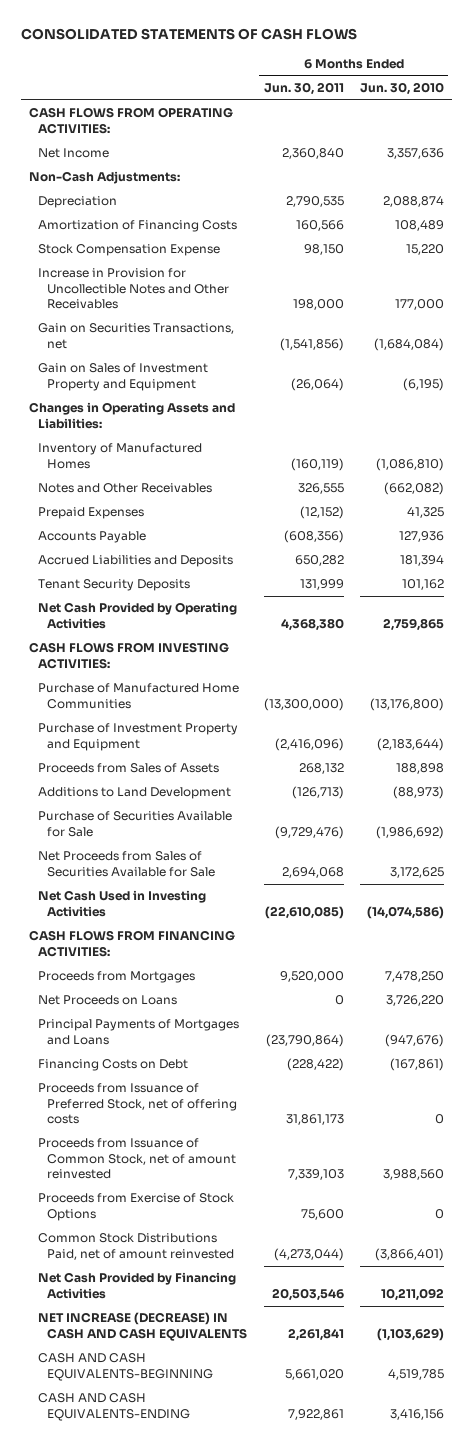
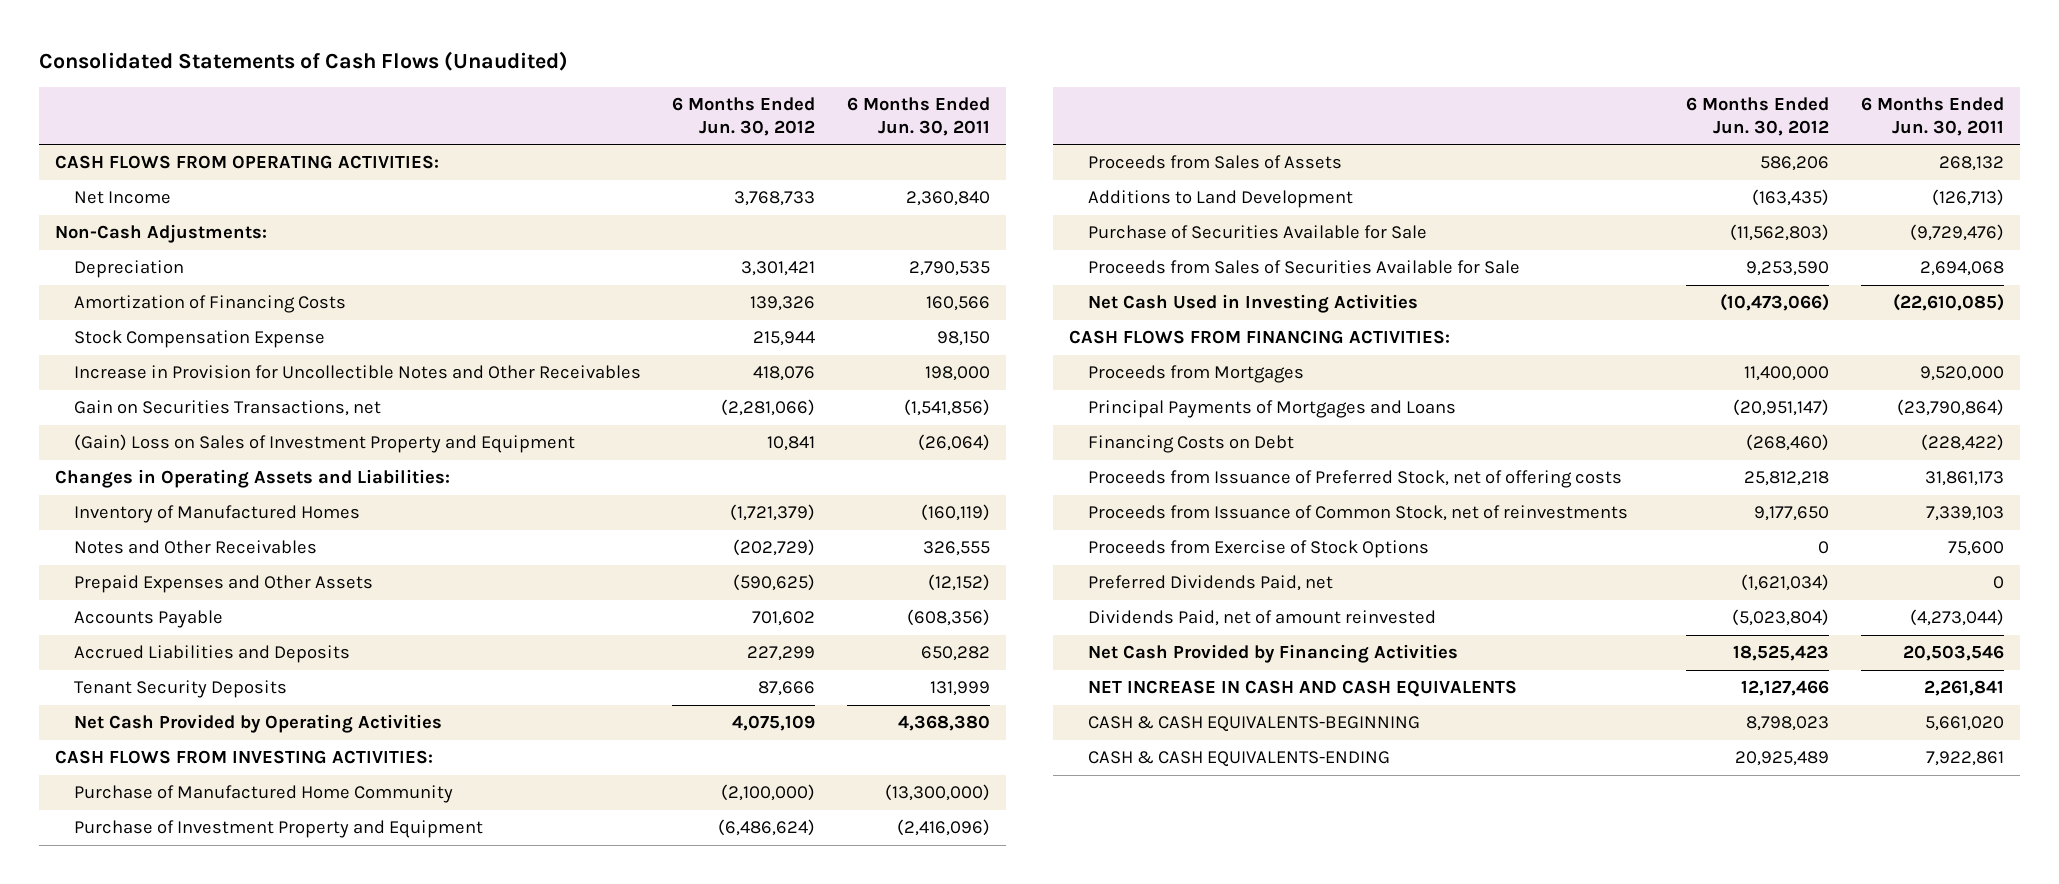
- CONSOLIDATED STATEMENTS OF CASH FLOWS
+ Consolidated Statements of Cash Flows (Unaudited)
- | 6 Months Ended Jun. 30, 2011 | 6 Months Ended Jun. 30, 2010
+ | 6 Months Ended Jun. 30, 2012 | 6 Months Ended Jun. 30, 2011
- Gain on Sales of Investment Property and Equipment | (26,064) | (6,195)
+ (Gain) Loss on Sales of Investment Property and Equipment | 10,841 | (26,064)
- Prepaid Expenses | (12,152) | 41,325
+ Prepaid Expenses and Other Assets | (590,625) | (12,152)
- Purchase of Manufactured Home Communities | (13,300,000) | (13,176,800)
+ Purchase of Manufactured Home Community | (2,100,000) | (13,300,000)
- Net Proceeds from Sales of Securities Available for Sale | 2,694,068 | 3,172,625
+ Proceeds from Sales of Securities Available for Sale | 9,253,590 | 2,694,068
- Net Proceeds on Loans | 0 | 3,726,220
- Proceeds from Issuance of Common Stock, net of amount reinvested | 7,339,103 | 3,988,560
+ Proceeds from Issuance of Common Stock, net of reinvestments | 9,177,650 | 7,339,103
- Common Stock Distributions Paid, net of amount reinvested | (4,273,044) | (3,866,401)
+ Preferred Dividends Paid, net | (1,621,034) | 0
+ Dividends Paid, net of amount reinvested | (5,023,804) | (4,273,044)
- NET INCREASE (DECREASE) IN CASH AND CASH EQUIVALENTS | 2,261,841 | (1,103,629)
- CASH AND CASH EQUIVALENTS-BEGINNING | 5,661,020 | 4,519,785
- CASH AND CASH EQUIVALENTS-ENDING | 7,922,861 | 3,416,156
+ NET INCREASE IN CASH AND CASH EQUIVALENTS | 12,127,466 | 2,261,841
+ CASH & CASH EQUIVALENTS-BEGINNING | 8,798,023 | 5,661,020
+ CASH & CASH EQUIVALENTS-ENDING | 20,925,489 | 7,922,861

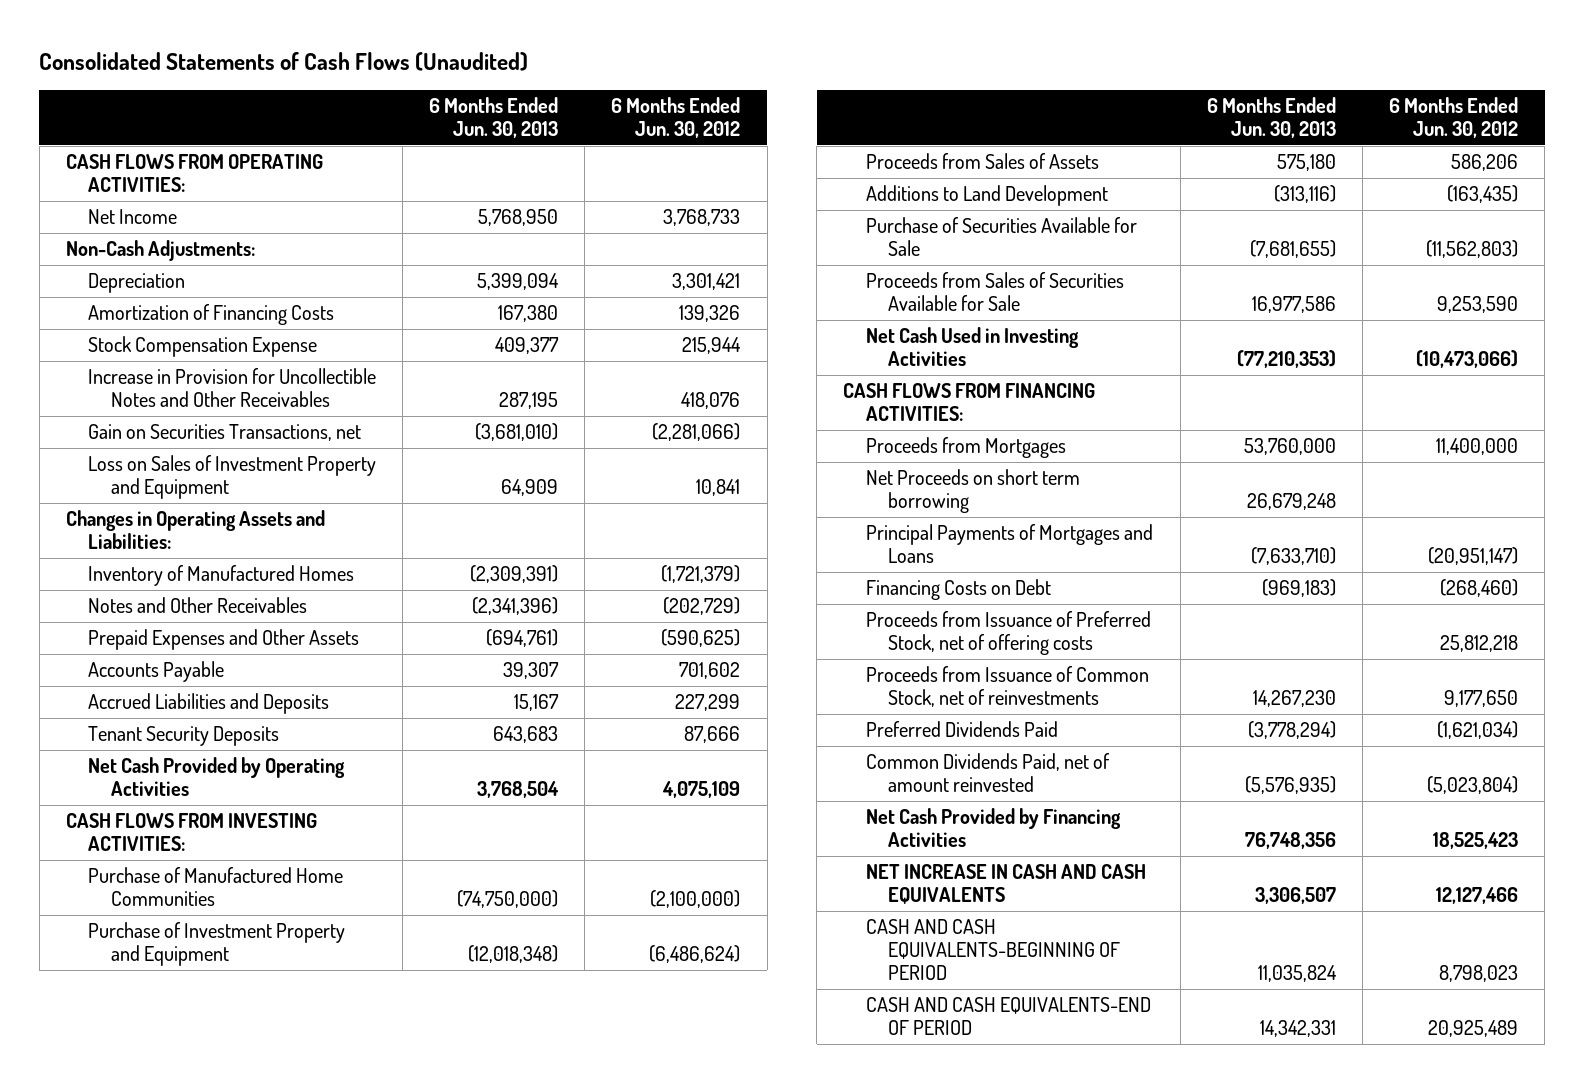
- | 6 Months Ended Jun. 30, 2012 | 6 Months Ended Jun. 30, 2011
+ | 6 Months Ended Jun. 30, 2013 | 6 Months Ended Jun. 30, 2012
- (Gain) Loss on Sales of Investment Property and Equipment | 10,841 | (26,064)
+ Loss on Sales of Investment Property and Equipment | 64,909 | 10,841
- Purchase of Manufactured Home Community | (2,100,000) | (13,300,000)
+ Purchase of Manufactured Home Communities | (74,750,000) | (2,100,000)
+ Net Proceeds on short term borrowing | 26,679,248 |
- Proceeds from Exercise of Stock Options | 0 | 75,600
- Preferred Dividends Paid, net | (1,621,034) | 0
- Dividends Paid, net of amount reinvested | (5,023,804) | (4,273,044)
+ Preferred Dividends Paid | (3,778,294) | (1,621,034)
+ Common Dividends Paid, net of amount reinvested | (5,576,935) | (5,023,804)
- CASH & CASH EQUIVALENTS-BEGINNING | 8,798,023 | 5,661,020
- CASH & CASH EQUIVALENTS-ENDING | 20,925,489 | 7,922,861
+ CASH AND CASH EQUIVALENTS-BEGINNING OF PERIOD | 11,035,824 | 8,798,023
+ CASH AND CASH EQUIVALENTS-END OF PERIOD | 14,342,331 | 20,925,489

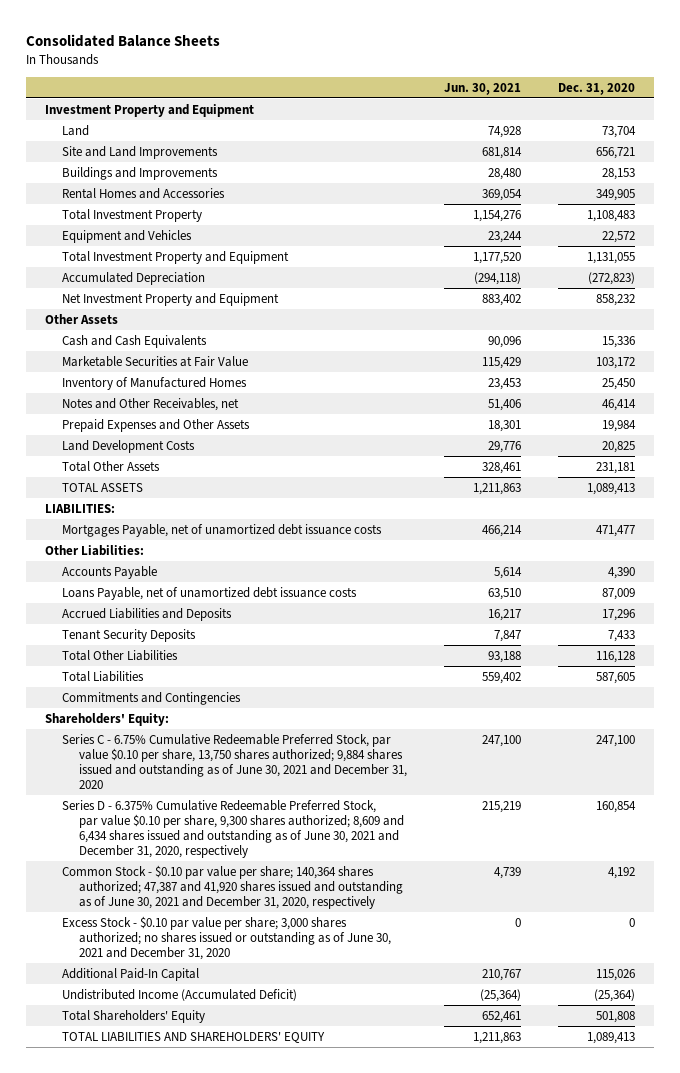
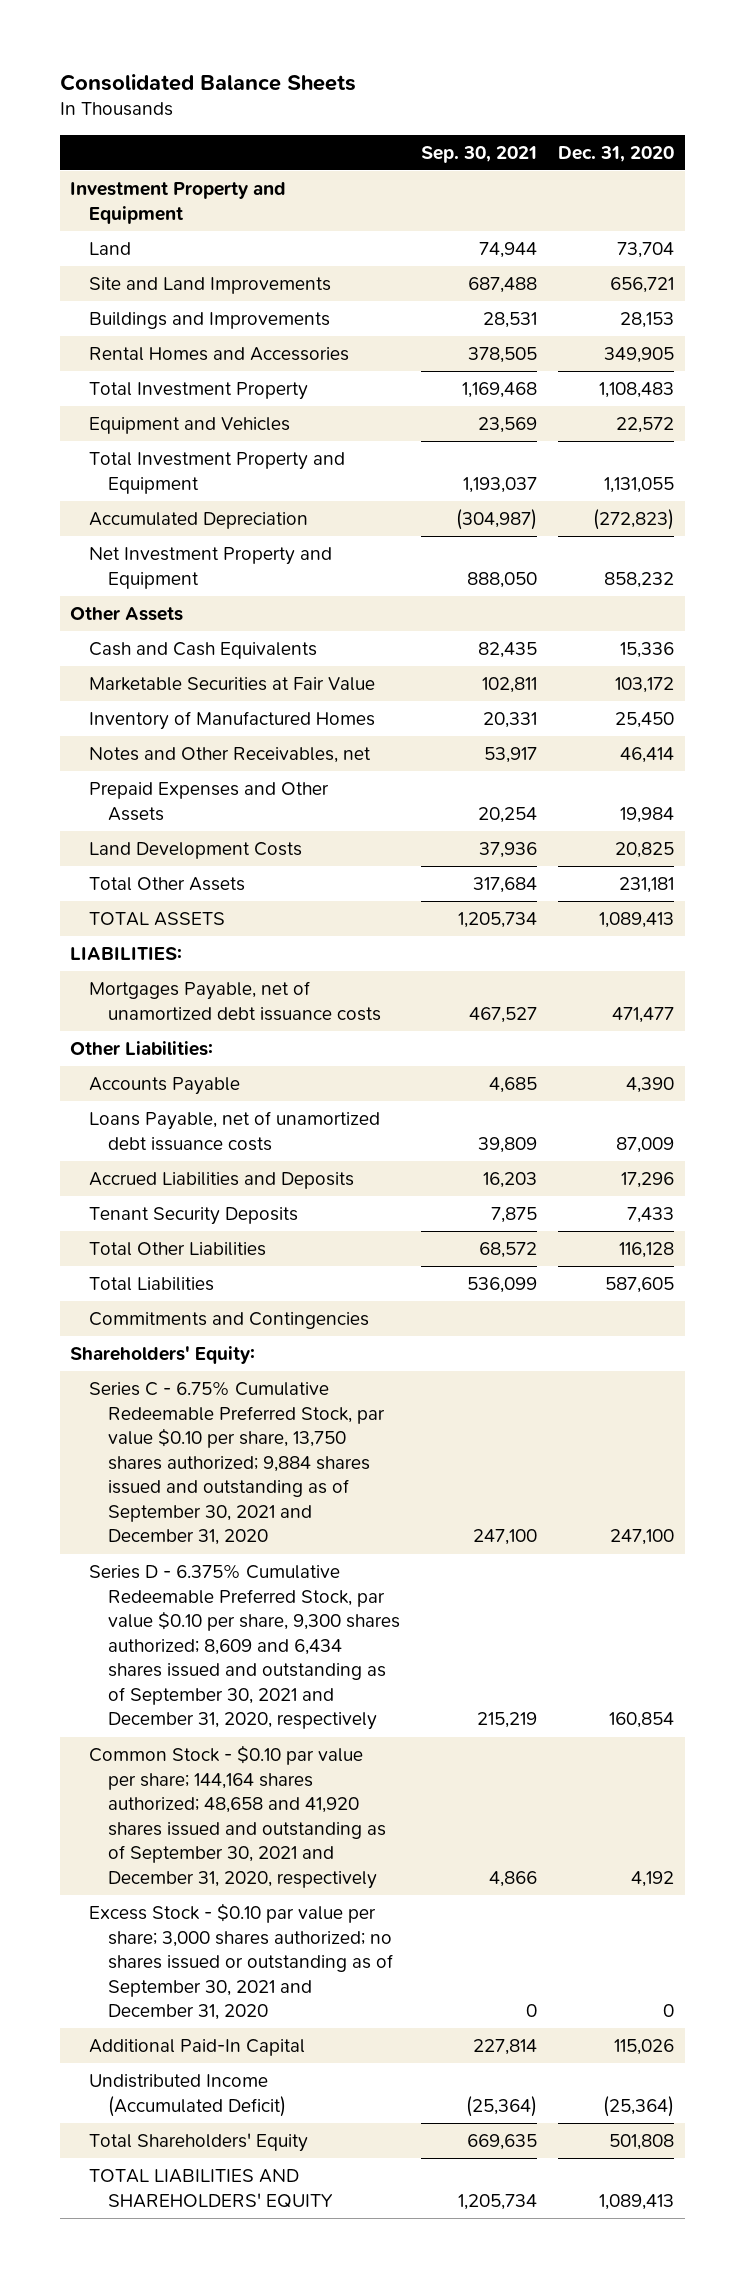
- | Jun. 30, 2021 | Dec. 31, 2020
+ | Sep. 30, 2021 | Dec. 31, 2020
- Series C - 6.75% Cumulative Redeemable Preferred Stock, par value $0.10 per share, 13,750 shares authorized; 9,884 shares issued and outstanding as of June 30, 2021 and December 31, 2020 | 247,100 | 247,100
- Series D - 6.375% Cumulative Redeemable Preferred Stock, par value $0.10 per share, 9,300 shares authorized; 8,609 and 6,434 shares issued and outstanding as of June 30, 2021 and December 31, 2020, respectively | 215,219 | 160,854
- Common Stock - $0.10 par value per share; 140,364 shares authorized; 47,387 and 41,920 shares issued and outstanding as of June 30, 2021 and December 31, 2020, respectively | 4,739 | 4,192
- Excess Stock - $0.10 par value per share; 3,000 shares authorized; no shares issued or outstanding as of June 30, 2021 and December 31, 2020 | 0 | 0
+ Series C - 6.75% Cumulative Redeemable Preferred Stock, par value $0.10 per share, 13,750 shares authorized; 9,884 shares issued and outstanding as of September 30, 2021 and December 31, 2020 | 247,100 | 247,100
+ Series D - 6.375% Cumulative Redeemable Preferred Stock, par value $0.10 per share, 9,300 shares authorized; 8,609 and 6,434 shares issued and outstanding as of September 30, 2021 and December 31, 2020, respectively | 215,219 | 160,854
+ Common Stock - $0.10 par value per share; 144,164 shares authorized; 48,658 and 41,920 shares issued and outstanding as of September 30, 2021 and December 31, 2020, respectively | 4,866 | 4,192
+ Excess Stock - $0.10 par value per share; 3,000 shares authorized; no shares issued or outstanding as of September 30, 2021 and December 31, 2020 | 0 | 0

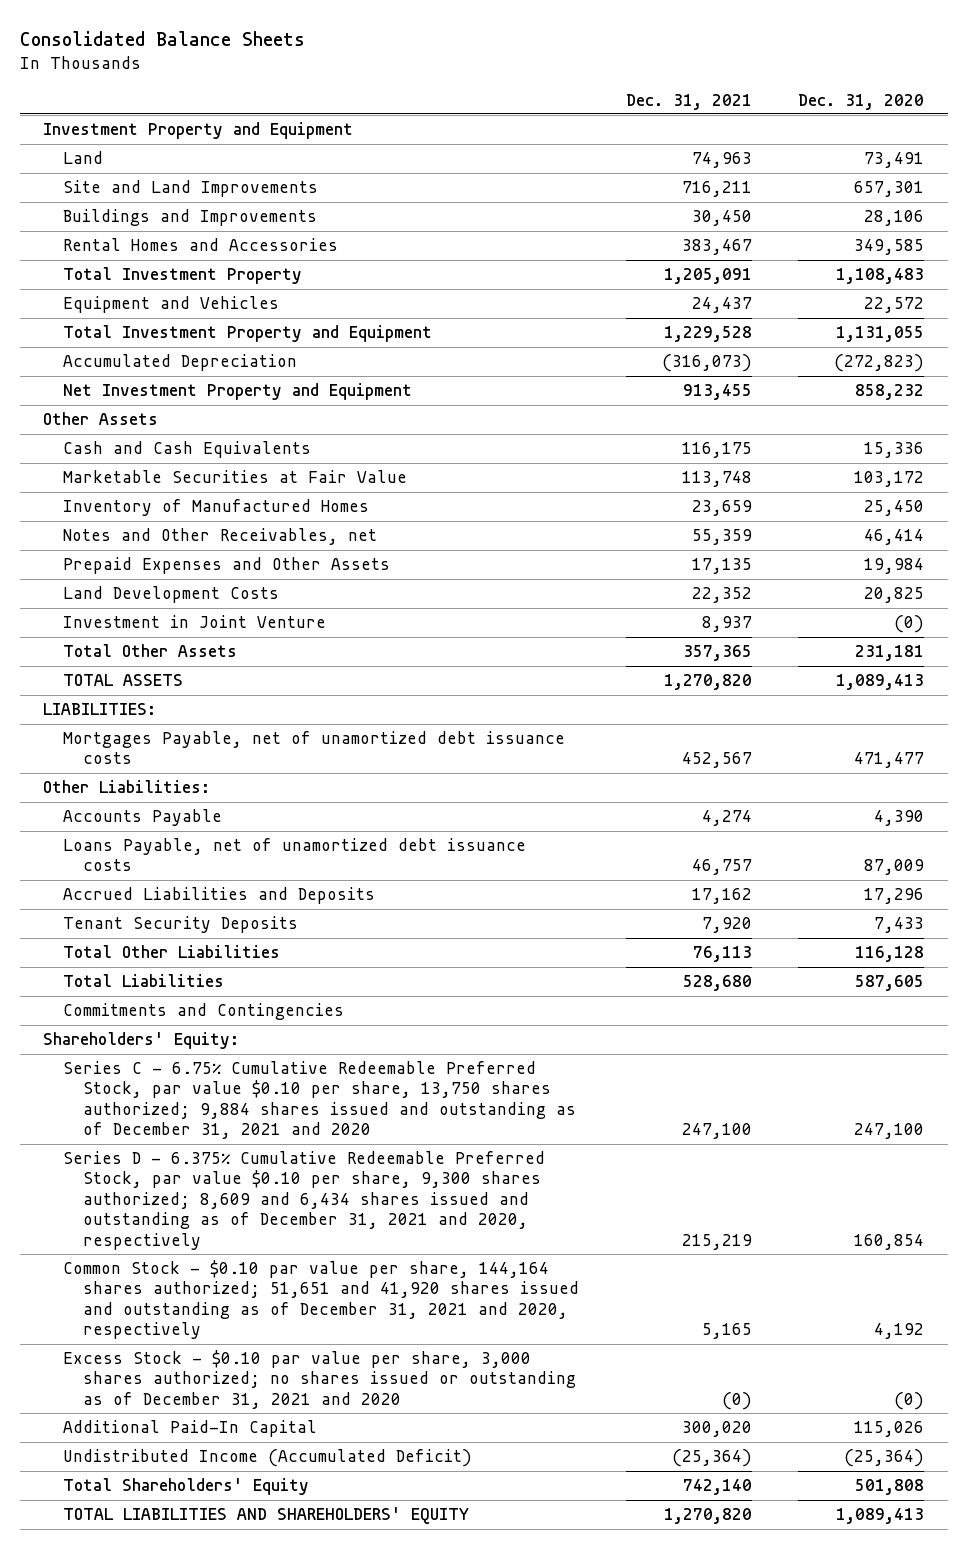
- | Sep. 30, 2021 | Dec. 31, 2020
+ | Dec. 31, 2021 | Dec. 31, 2020
- Land | 74,944 | 73,704
- Site and Land Improvements | 687,488 | 656,721
- Buildings and Improvements | 28,531 | 28,153
- Rental Homes and Accessories | 378,505 | 349,905
+ Land | 74,963 | 73,491
+ Site and Land Improvements | 716,211 | 657,301
+ Buildings and Improvements | 30,450 | 28,106
+ Rental Homes and Accessories | 383,467 | 349,585
+ Investment in Joint Venture | 8,937 | (0)
- Series C - 6.75% Cumulative Redeemable Preferred Stock, par value $0.10 per share, 13,750 shares authorized; 9,884 shares issued and outstanding as of September 30, 2021 and December 31, 2020 | 247,100 | 247,100
- Series D - 6.375% Cumulative Redeemable Preferred Stock, par value $0.10 per share, 9,300 shares authorized; 8,609 and 6,434 shares issued and outstanding as of September 30, 2021 and December 31, 2020, respectively | 215,219 | 160,854
- Common Stock - $0.10 par value per share; 144,164 shares authorized; 48,658 and 41,920 shares issued and outstanding as of September 30, 2021 and December 31, 2020, respectively | 4,866 | 4,192
- Excess Stock - $0.10 par value per share; 3,000 shares authorized; no shares issued or outstanding as of September 30, 2021 and December 31, 2020 | 0 | 0
+ Series C - 6.75% Cumulative Redeemable Preferred Stock, par value $0.10 per share, 13,750 shares authorized; 9,884 shares issued and outstanding as of December 31, 2021 and 2020 | 247,100 | 247,100
+ Series D - 6.375% Cumulative Redeemable Preferred Stock, par value $0.10 per share, 9,300 shares authorized; 8,609 and 6,434 shares issued and outstanding as of December 31, 2021 and 2020, respectively | 215,219 | 160,854
+ Common Stock - $0.10 par value per share, 144,164 shares authorized; 51,651 and 41,920 shares issued and outstanding as of December 31, 2021 and 2020, respectively | 5,165 | 4,192
+ Excess Stock - $0.10 par value per share, 3,000 shares authorized; no shares issued or outstanding as of December 31, 2021 and 2020 | (0) | (0)

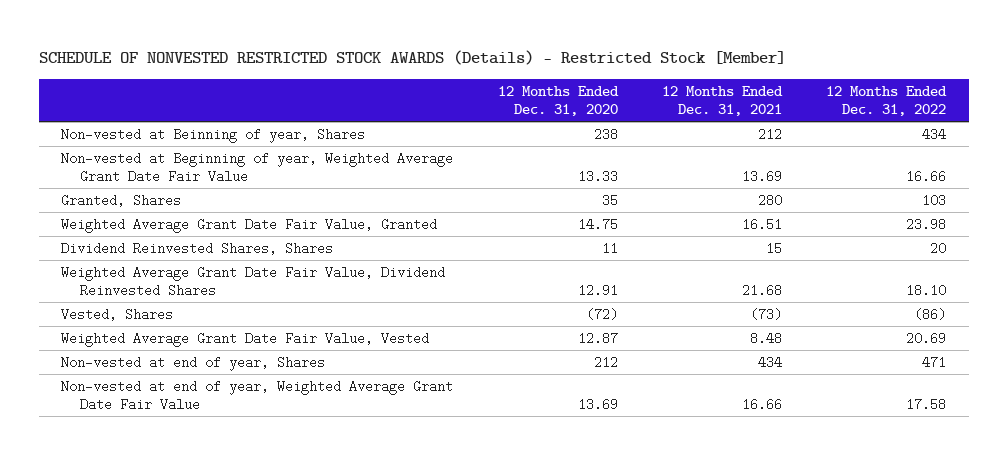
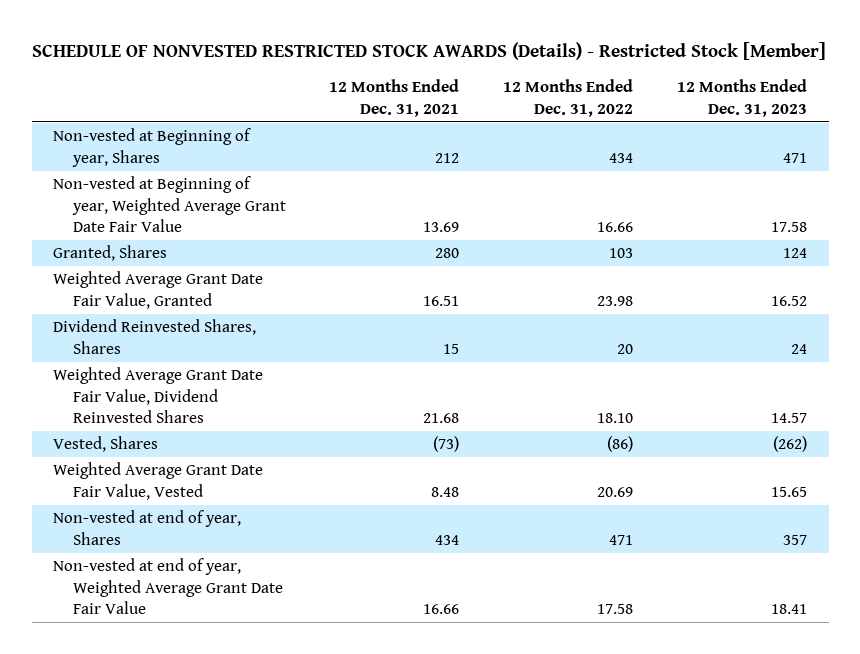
- | 12 Months Ended Dec. 31, 2020 | 12 Months Ended Dec. 31, 2021 | 12 Months Ended Dec. 31, 2022
+ | 12 Months Ended Dec. 31, 2021 | 12 Months Ended Dec. 31, 2022 | 12 Months Ended Dec. 31, 2023
- Non-vested at Beinning of year, Shares | 238 | 212 | 434
+ Non-vested at Beginning of year, Shares | 212 | 434 | 471

